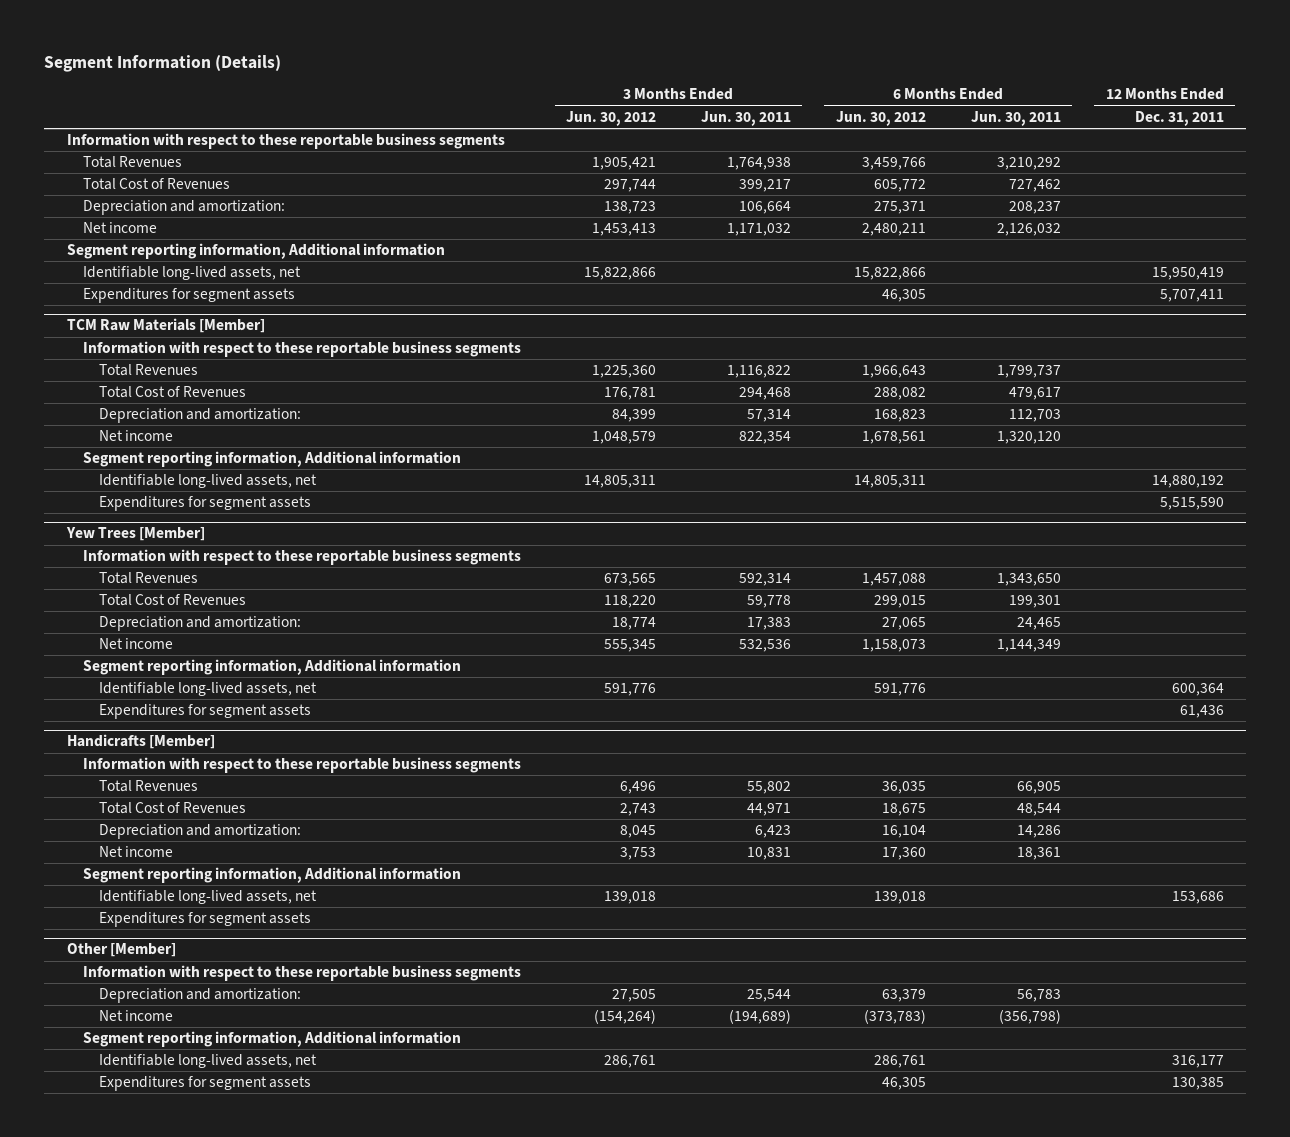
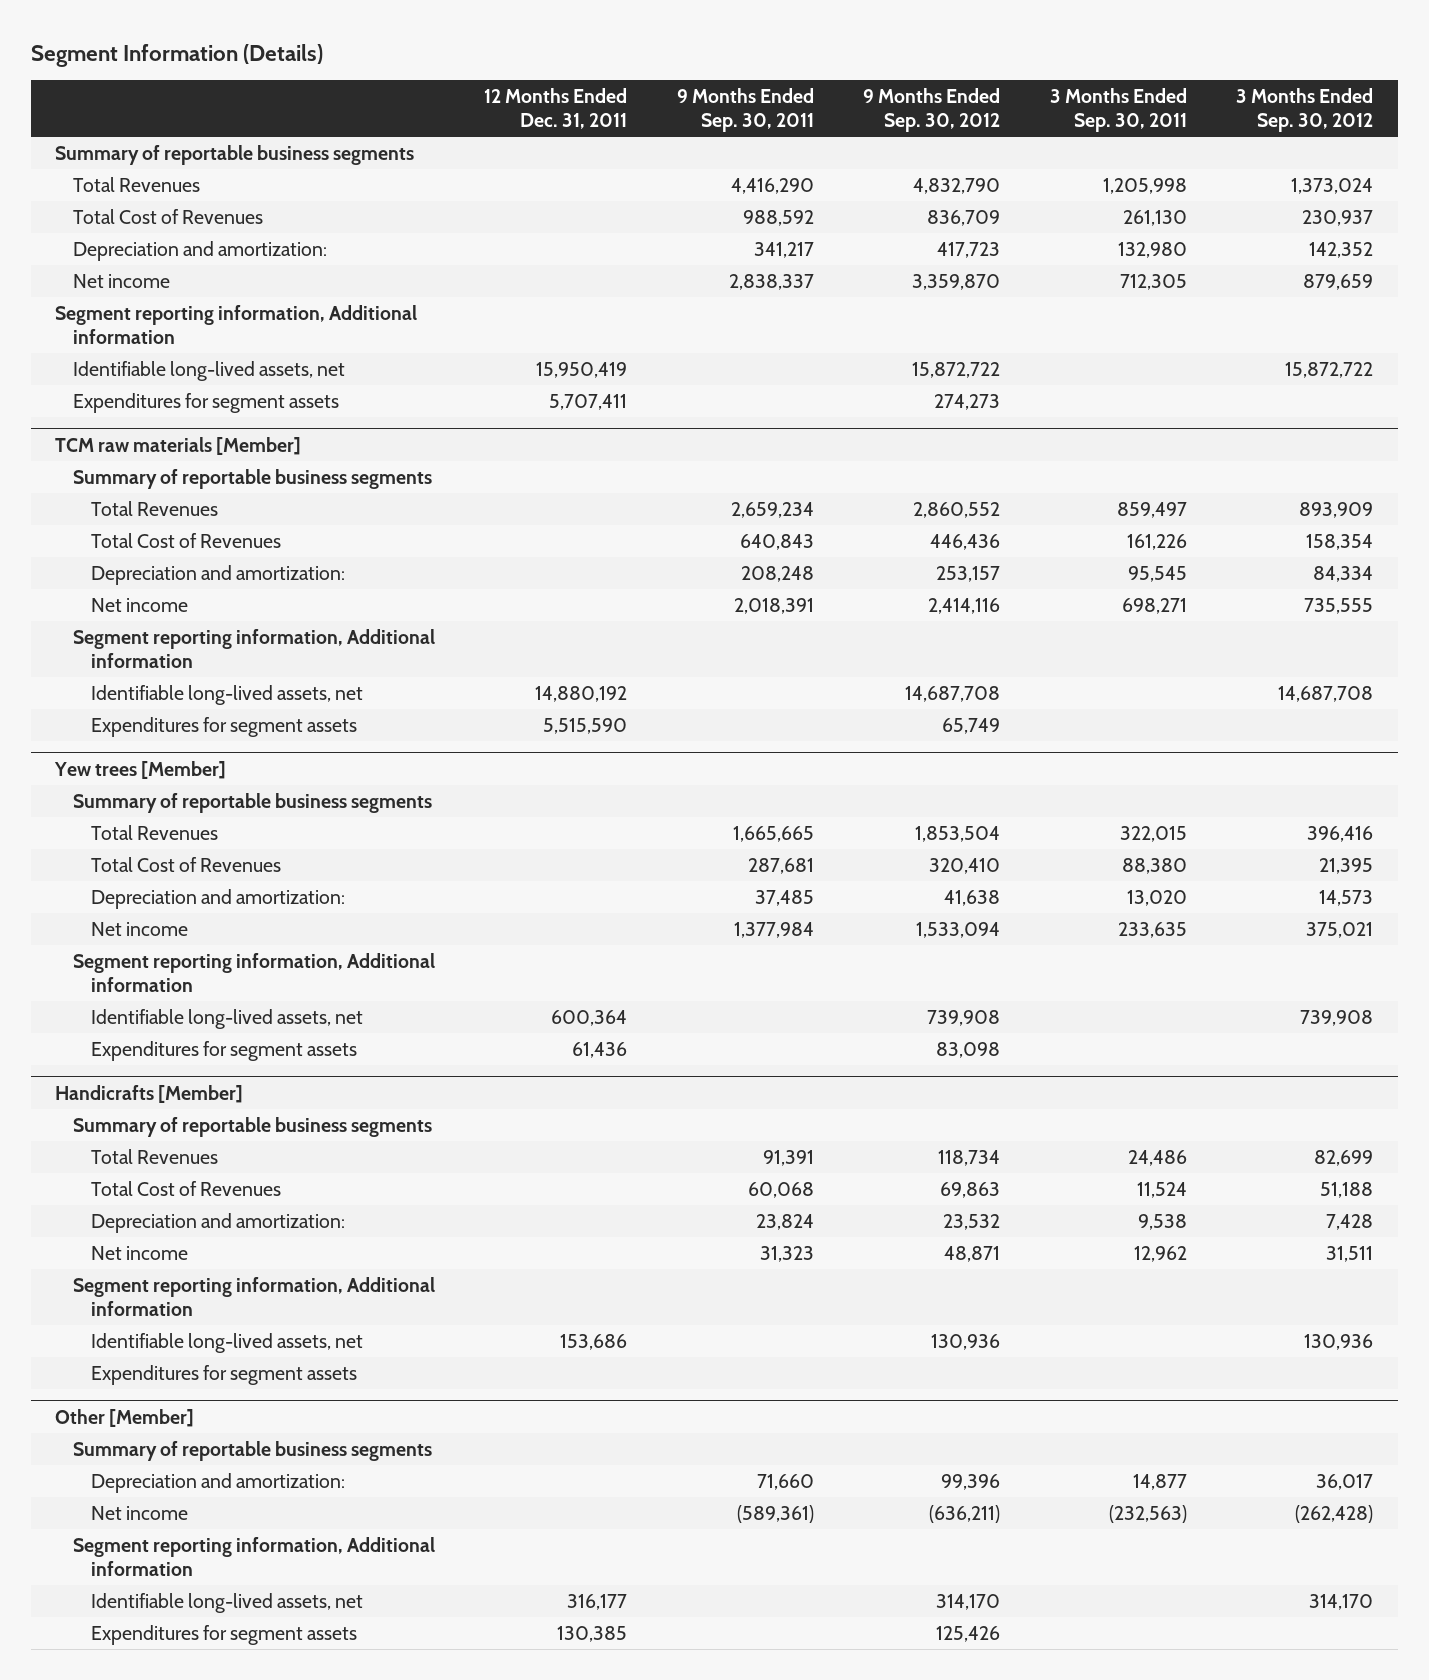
- | 3 Months Ended Jun. 30, 2012 | 3 Months Ended Jun. 30, 2011 | 6 Months Ended Jun. 30, 2012 | 6 Months Ended Jun. 30, 2011 | 12 Months Ended Dec. 31, 2011
+ | 12 Months Ended Dec. 31, 2011 | 9 Months Ended Sep. 30, 2011 | 9 Months Ended Sep. 30, 2012 | 3 Months Ended Sep. 30, 2011 | 3 Months Ended Sep. 30, 2012
- Information with respect to these reportable business segments
+ Summary of reportable business segments
- TCM Raw Materials [Member]
- Information with respect to these reportable business segments
+ TCM raw materials [Member]
+ Summary of reportable business segments
- Yew Trees [Member]
- Information with respect to these reportable business segments
+ Yew trees [Member]
+ Summary of reportable business segments
@ Handicrafts [Member]
- Information with respect to these reportable business segments
+ Summary of reportable business segments
@ Other [Member]
- Information with respect to these reportable business segments
+ Summary of reportable business segments

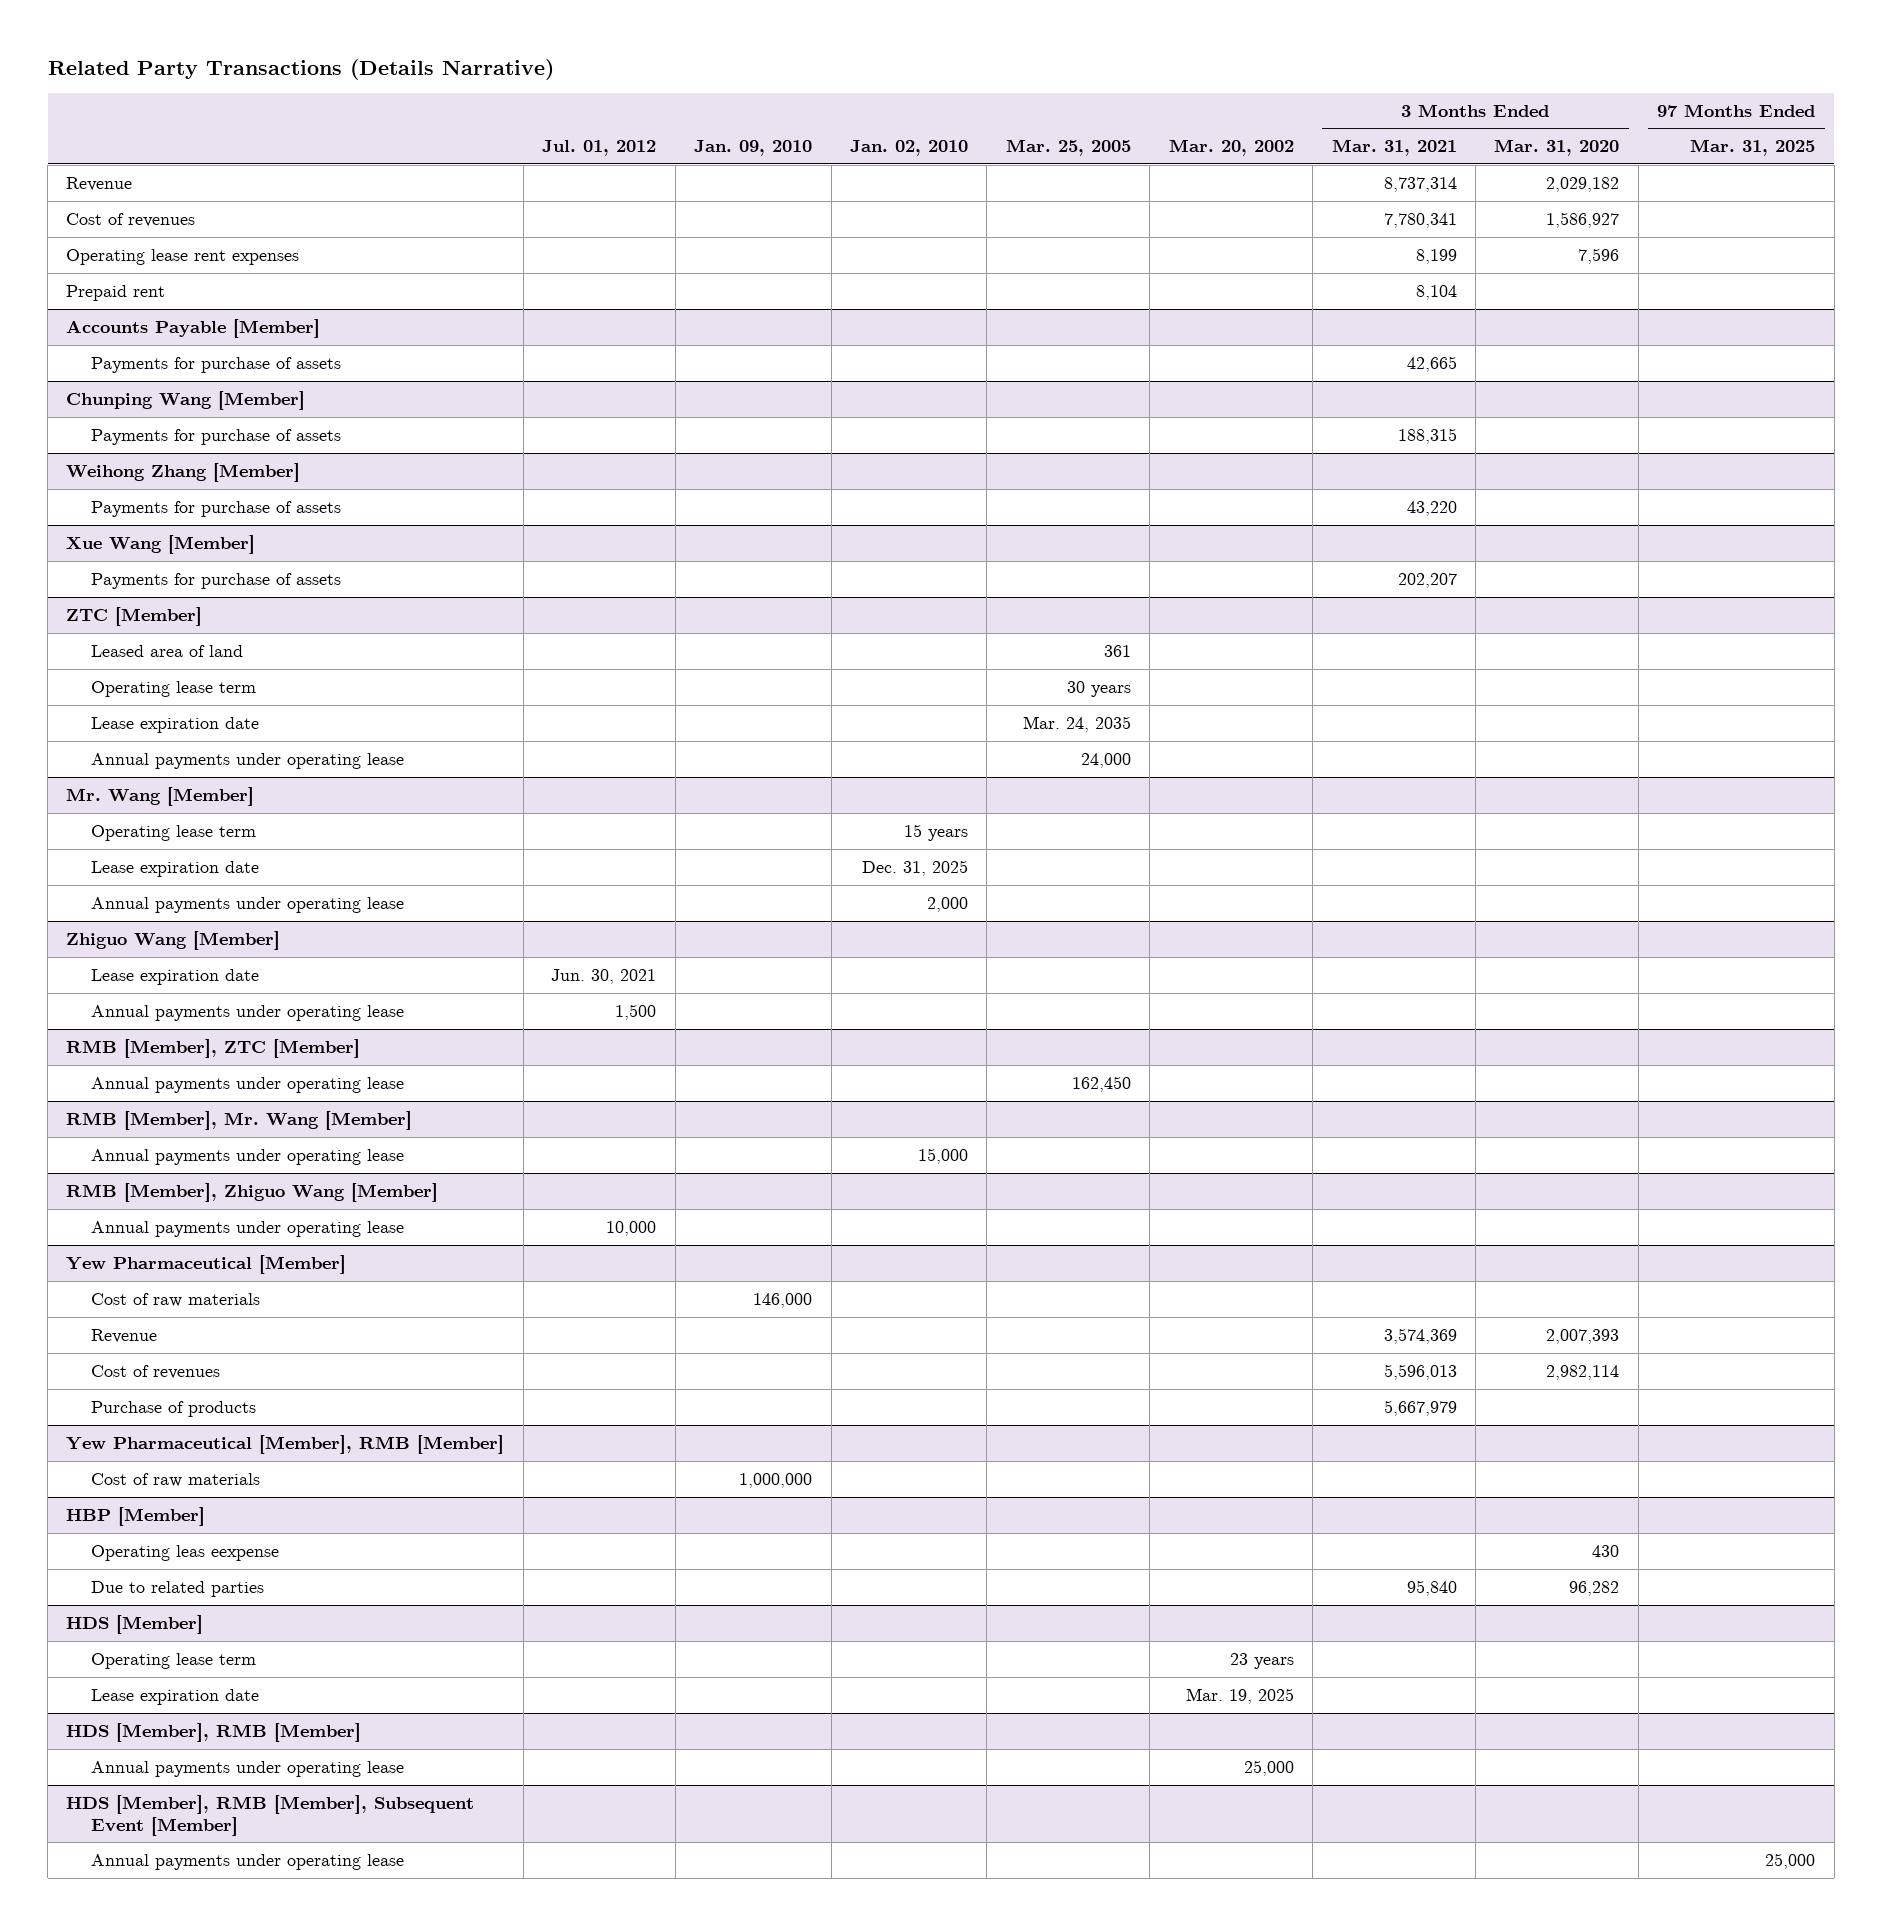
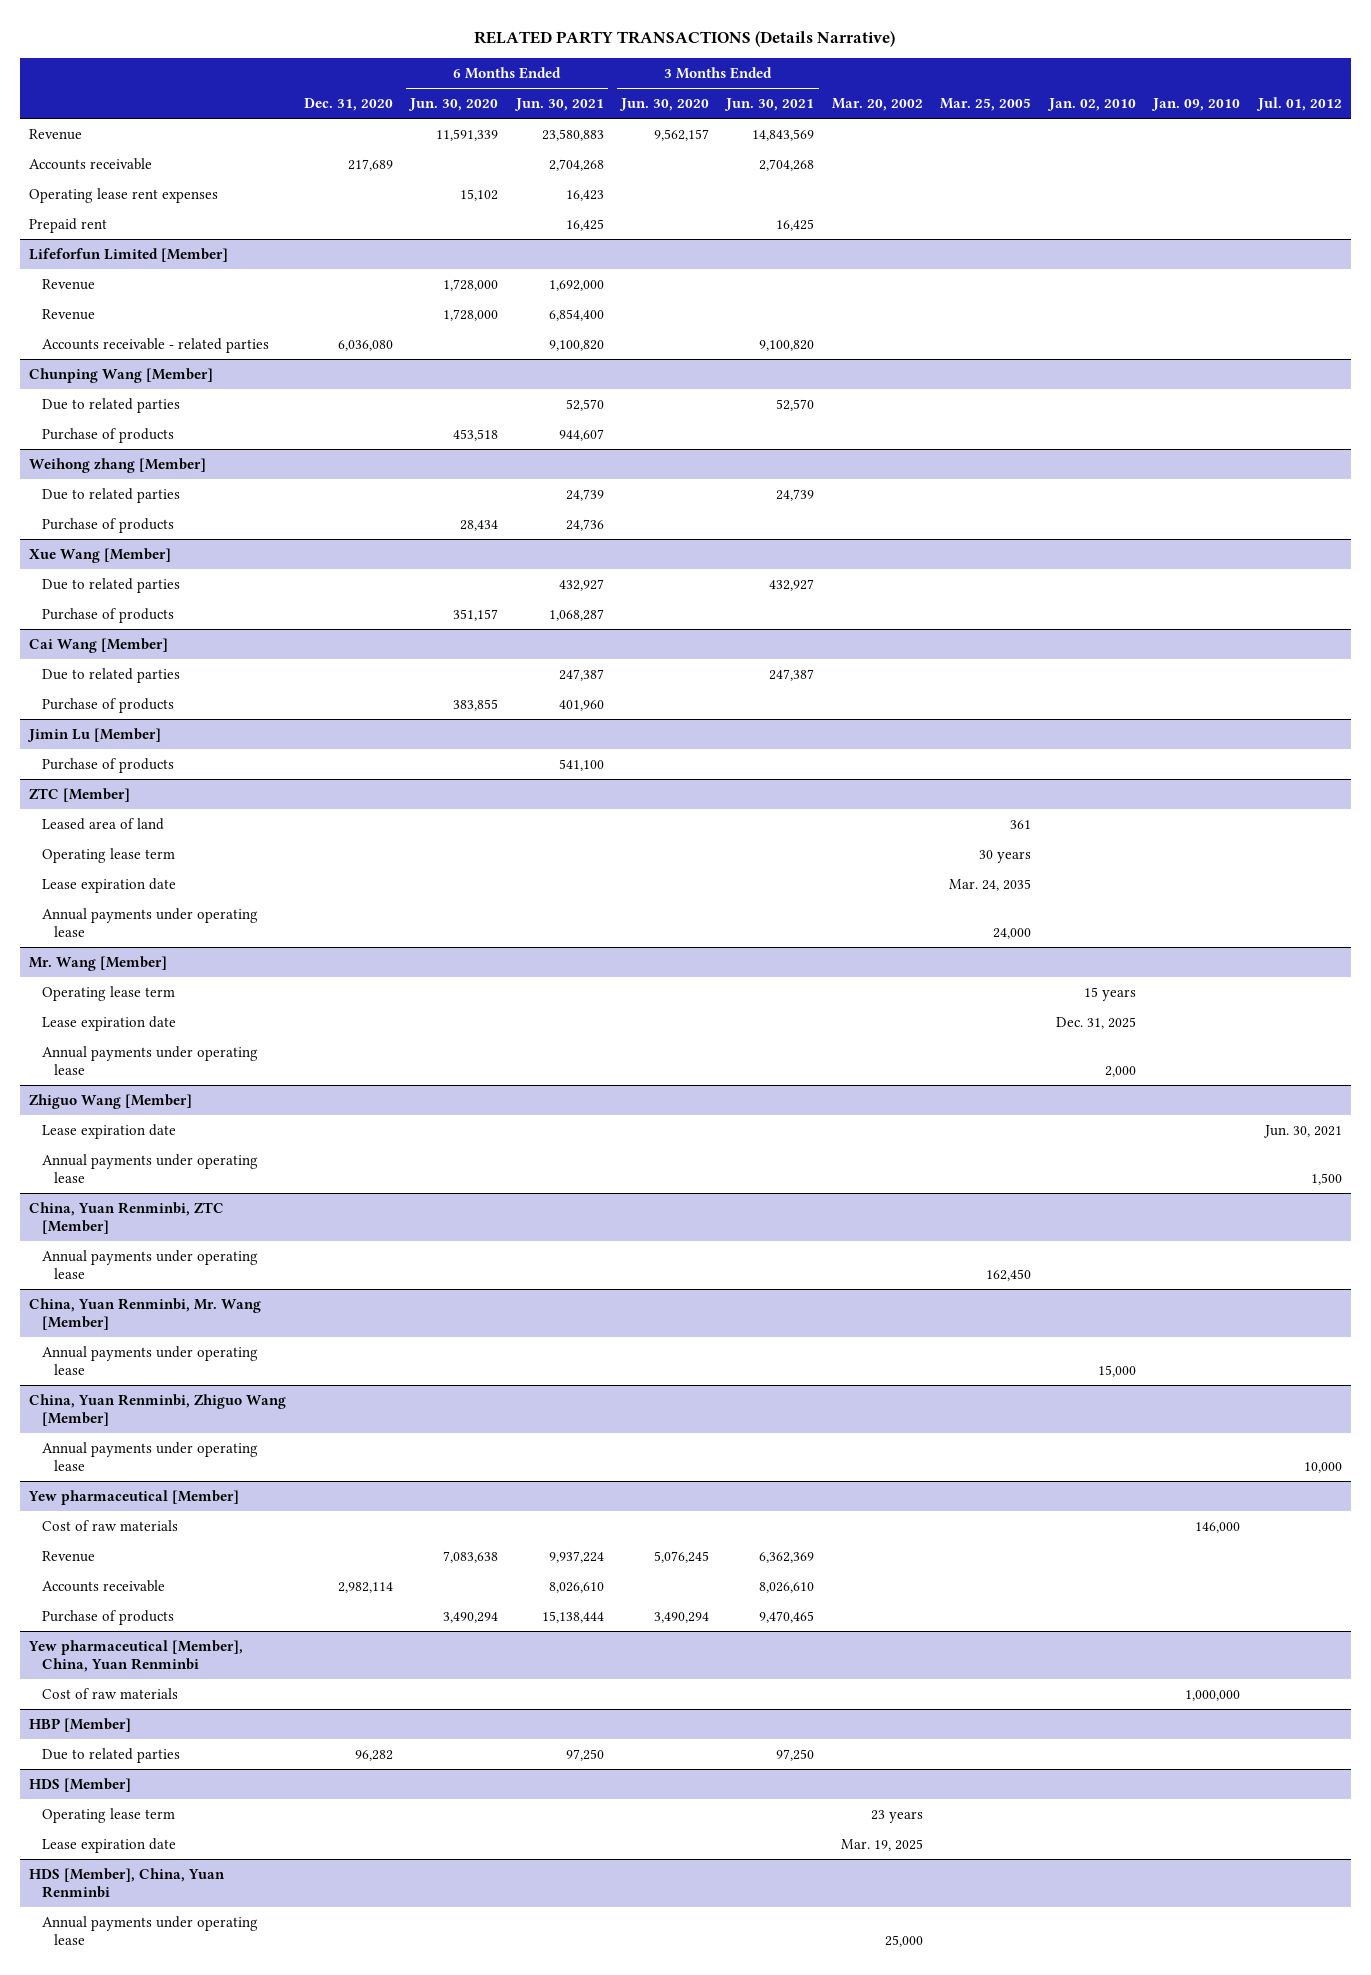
- Related Party Transactions (Details Narrative)
+ RELATED PARTY TRANSACTIONS (Details Narrative)
- | Jul. 01, 2012 | Jan. 09, 2010 | Jan. 02, 2010 | Mar. 25, 2005 | Mar. 20, 2002 | 3 Months Ended Mar. 31, 2021 | 3 Months Ended Mar. 31, 2020 | 97 Months Ended Mar. 31, 2025
+ | Dec. 31, 2020 | 6 Months Ended Jun. 30, 2020 | 6 Months Ended Jun. 30, 2021 | 3 Months Ended Jun. 30, 2020 | 3 Months Ended Jun. 30, 2021 | Mar. 20, 2002 | Mar. 25, 2005 | Jan. 02, 2010 | Jan. 09, 2010 | Jul. 01, 2012
- Cost of revenues | | | | | | 7,780,341 | 1,586,927 |
+ Accounts receivable | 217,689 | | 2,704,268 | | 2,704,268 | | | | |
- Accounts Payable [Member]
- Payments for purchase of assets | | | | | | 42,665 | |
+ Lifeforfun Limited [Member]
+ Revenue | | 1,728,000 | 1,692,000 | | | | | | |
+ Revenue | | 1,728,000 | 6,854,400 | | | | | | |
+ Accounts receivable - related parties | 6,036,080 | | 9,100,820 | | 9,100,820 | | | | |
@ Chunping Wang [Member]
- Payments for purchase of assets | | | | | | 188,315 | |
- Weihong Zhang [Member]
- Payments for purchase of assets | | | | | | 43,220 | |
@ Chunping Wang [Member]
+ Due to related parties | | | 52,570 | | 52,570 | | | | |
+ Purchase of products | | 453,518 | 944,607 | | | | | | |
+ Weihong zhang [Member]
+ Due to related parties | | | 24,739 | | 24,739 | | | | |
+ Purchase of products | | 28,434 | 24,736 | | | | | | |
@ Xue Wang [Member]
- Payments for purchase of assets | | | | | | 202,207 | |
+ Due to related parties | | | 432,927 | | 432,927 | | | | |
+ Purchase of products | | 351,157 | 1,068,287 | | | | | | |
+ Cai Wang [Member]
+ Due to related parties | | | 247,387 | | 247,387 | | | | |
+ Purchase of products | | 383,855 | 401,960 | | | | | | |
+ Jimin Lu [Member]
+ Purchase of products | | | 541,100 | | | | | | |
- RMB [Member], ZTC [Member]
+ China, Yuan Renminbi, ZTC [Member]
- RMB [Member], Mr. Wang [Member]
+ China, Yuan Renminbi, Mr. Wang [Member]
- RMB [Member], Zhiguo Wang [Member]
+ China, Yuan Renminbi, Zhiguo Wang [Member]
- Yew Pharmaceutical [Member]
+ Yew pharmaceutical [Member]
- Cost of revenues | | | | | | 5,596,013 | 2,982,114 |
+ Accounts receivable | 2,982,114 | | 8,026,610 | | 8,026,610 | | | | |
- Yew Pharmaceutical [Member], RMB [Member]
+ Yew pharmaceutical [Member], China, Yuan Renminbi
@ HBP [Member]
- Operating leas eexpense | | | | | | | 430 |
- HDS [Member], RMB [Member]
+ HDS [Member], China, Yuan Renminbi
- HDS [Member], RMB [Member], Subsequent Event [Member]
- Annual payments under operating lease | | | | | | | | 25,000

